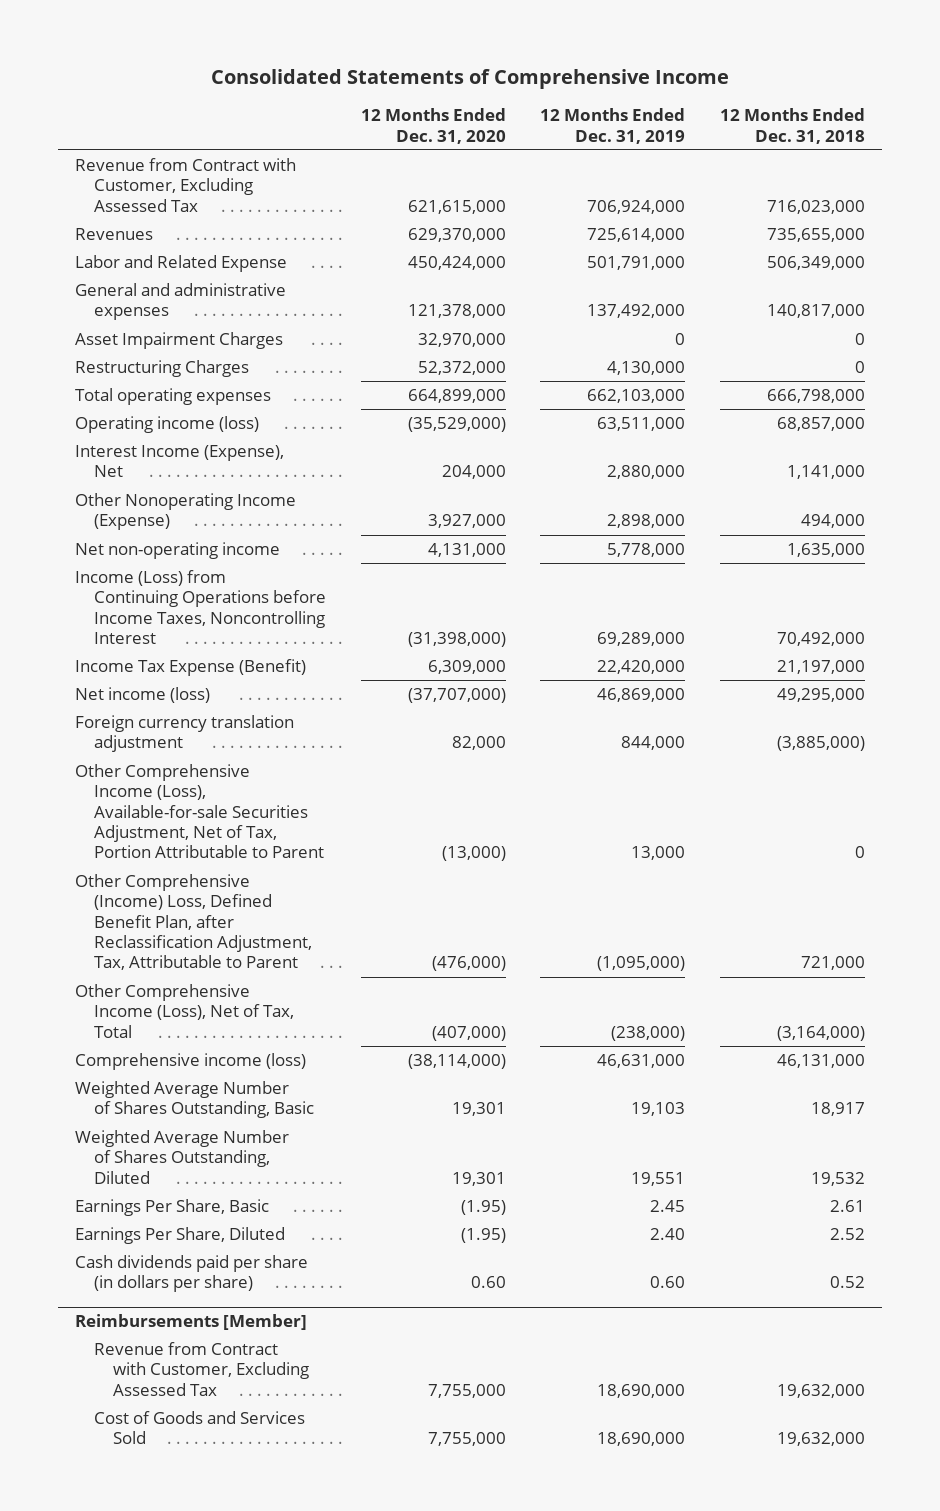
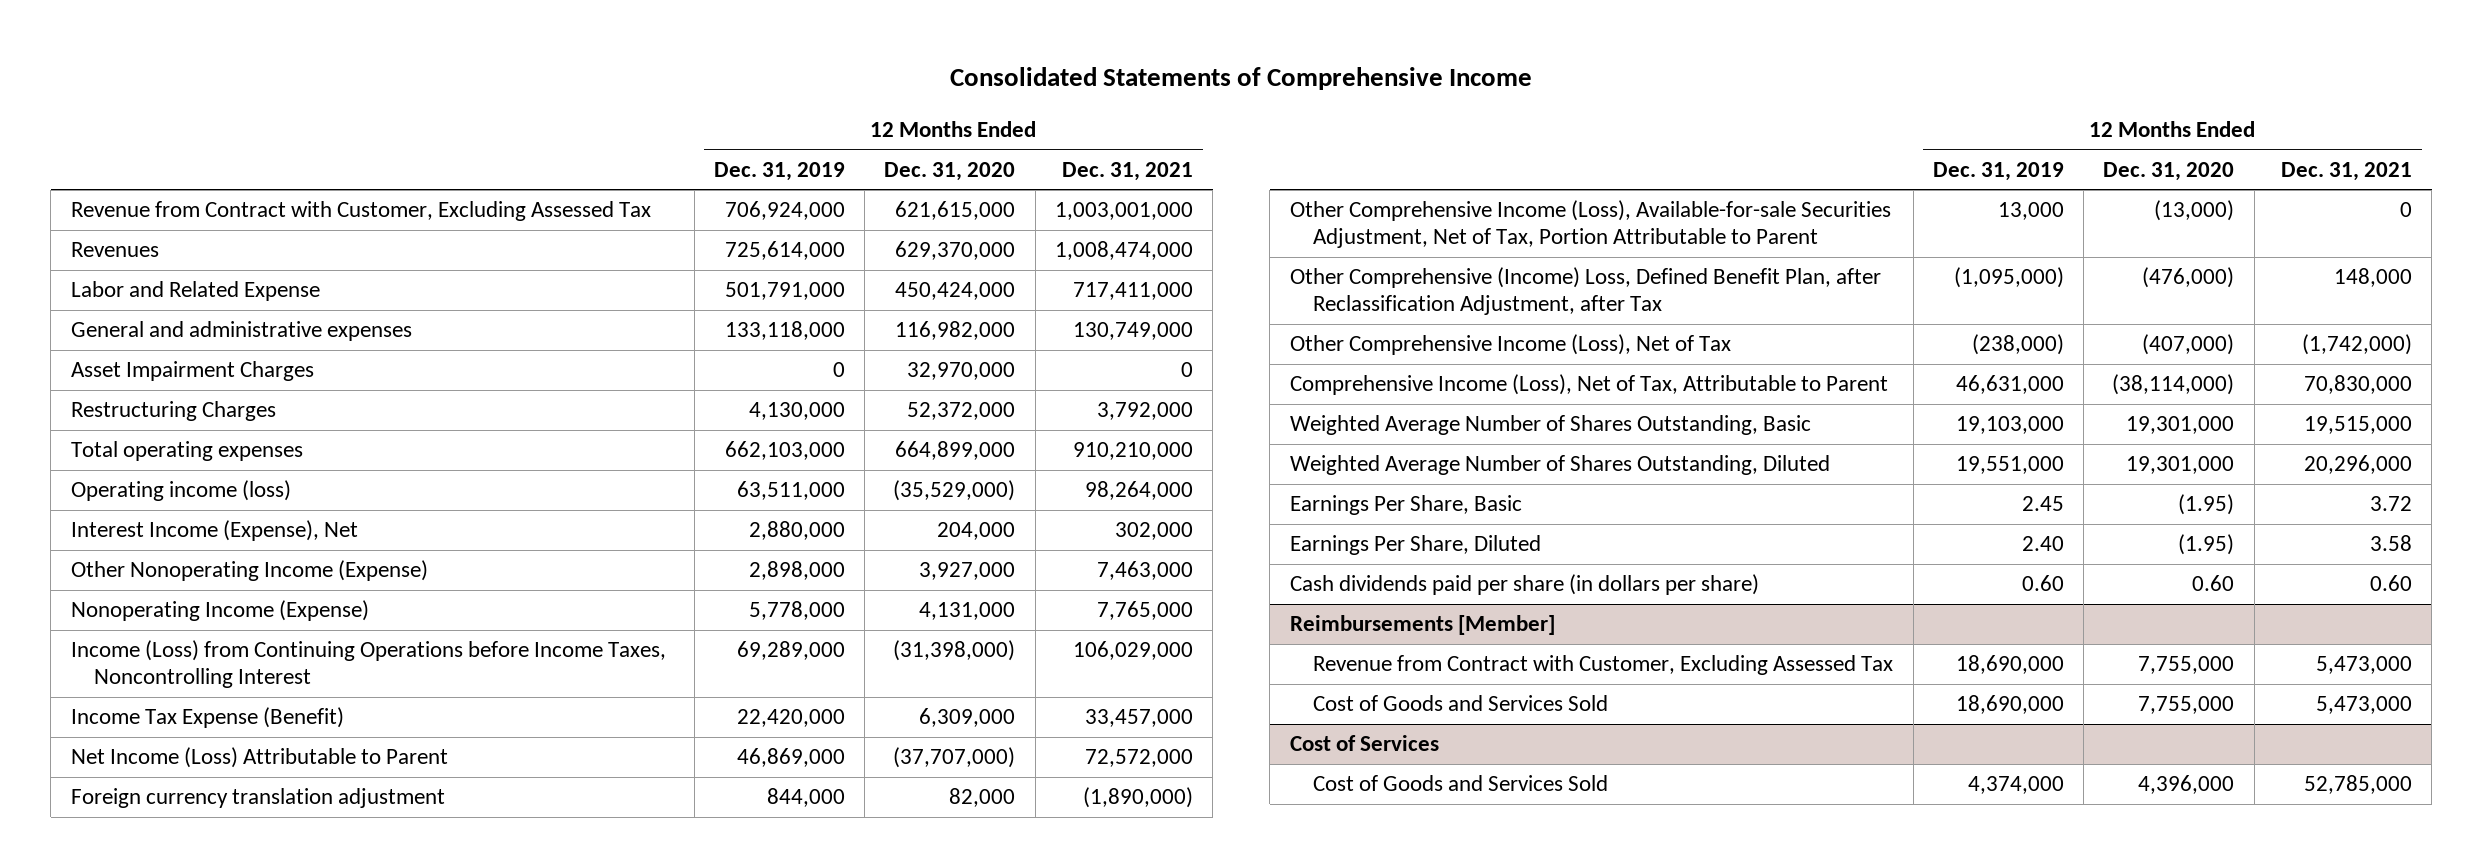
- | 12 Months Ended Dec. 31, 2020 | 12 Months Ended Dec. 31, 2019 | 12 Months Ended Dec. 31, 2018
+ | 12 Months Ended Dec. 31, 2019 | 12 Months Ended Dec. 31, 2020 | 12 Months Ended Dec. 31, 2021
- General and administrative expenses | 121,378,000 | 137,492,000 | 140,817,000
+ General and administrative expenses | 133,118,000 | 116,982,000 | 130,749,000
- Net non-operating income | 4,131,000 | 5,778,000 | 1,635,000
+ Nonoperating Income (Expense) | 5,778,000 | 4,131,000 | 7,765,000
- Net income (loss) | (37,707,000) | 46,869,000 | 49,295,000
+ Net Income (Loss) Attributable to Parent | 46,869,000 | (37,707,000) | 72,572,000
- Other Comprehensive (Income) Loss, Defined Benefit Plan, after Reclassification Adjustment, Tax, Attributable to Parent | (476,000) | (1,095,000) | 721,000
- Other Comprehensive Income (Loss), Net of Tax, Total | (407,000) | (238,000) | (3,164,000)
- Comprehensive income (loss) | (38,114,000) | 46,631,000 | 46,131,000
- Weighted Average Number of Shares Outstanding, Basic | 19,301 | 19,103 | 18,917
- Weighted Average Number of Shares Outstanding, Diluted | 19,301 | 19,551 | 19,532
+ Other Comprehensive (Income) Loss, Defined Benefit Plan, after Reclassification Adjustment, after Tax | (1,095,000) | (476,000) | 148,000
+ Other Comprehensive Income (Loss), Net of Tax | (238,000) | (407,000) | (1,742,000)
+ Comprehensive Income (Loss), Net of Tax, Attributable to Parent | 46,631,000 | (38,114,000) | 70,830,000
+ Weighted Average Number of Shares Outstanding, Basic | 19,103,000 | 19,301,000 | 19,515,000
+ Weighted Average Number of Shares Outstanding, Diluted | 19,551,000 | 19,301,000 | 20,296,000
+ Cost of Services
+ Cost of Goods and Services Sold | 4,374,000 | 4,396,000 | 52,785,000

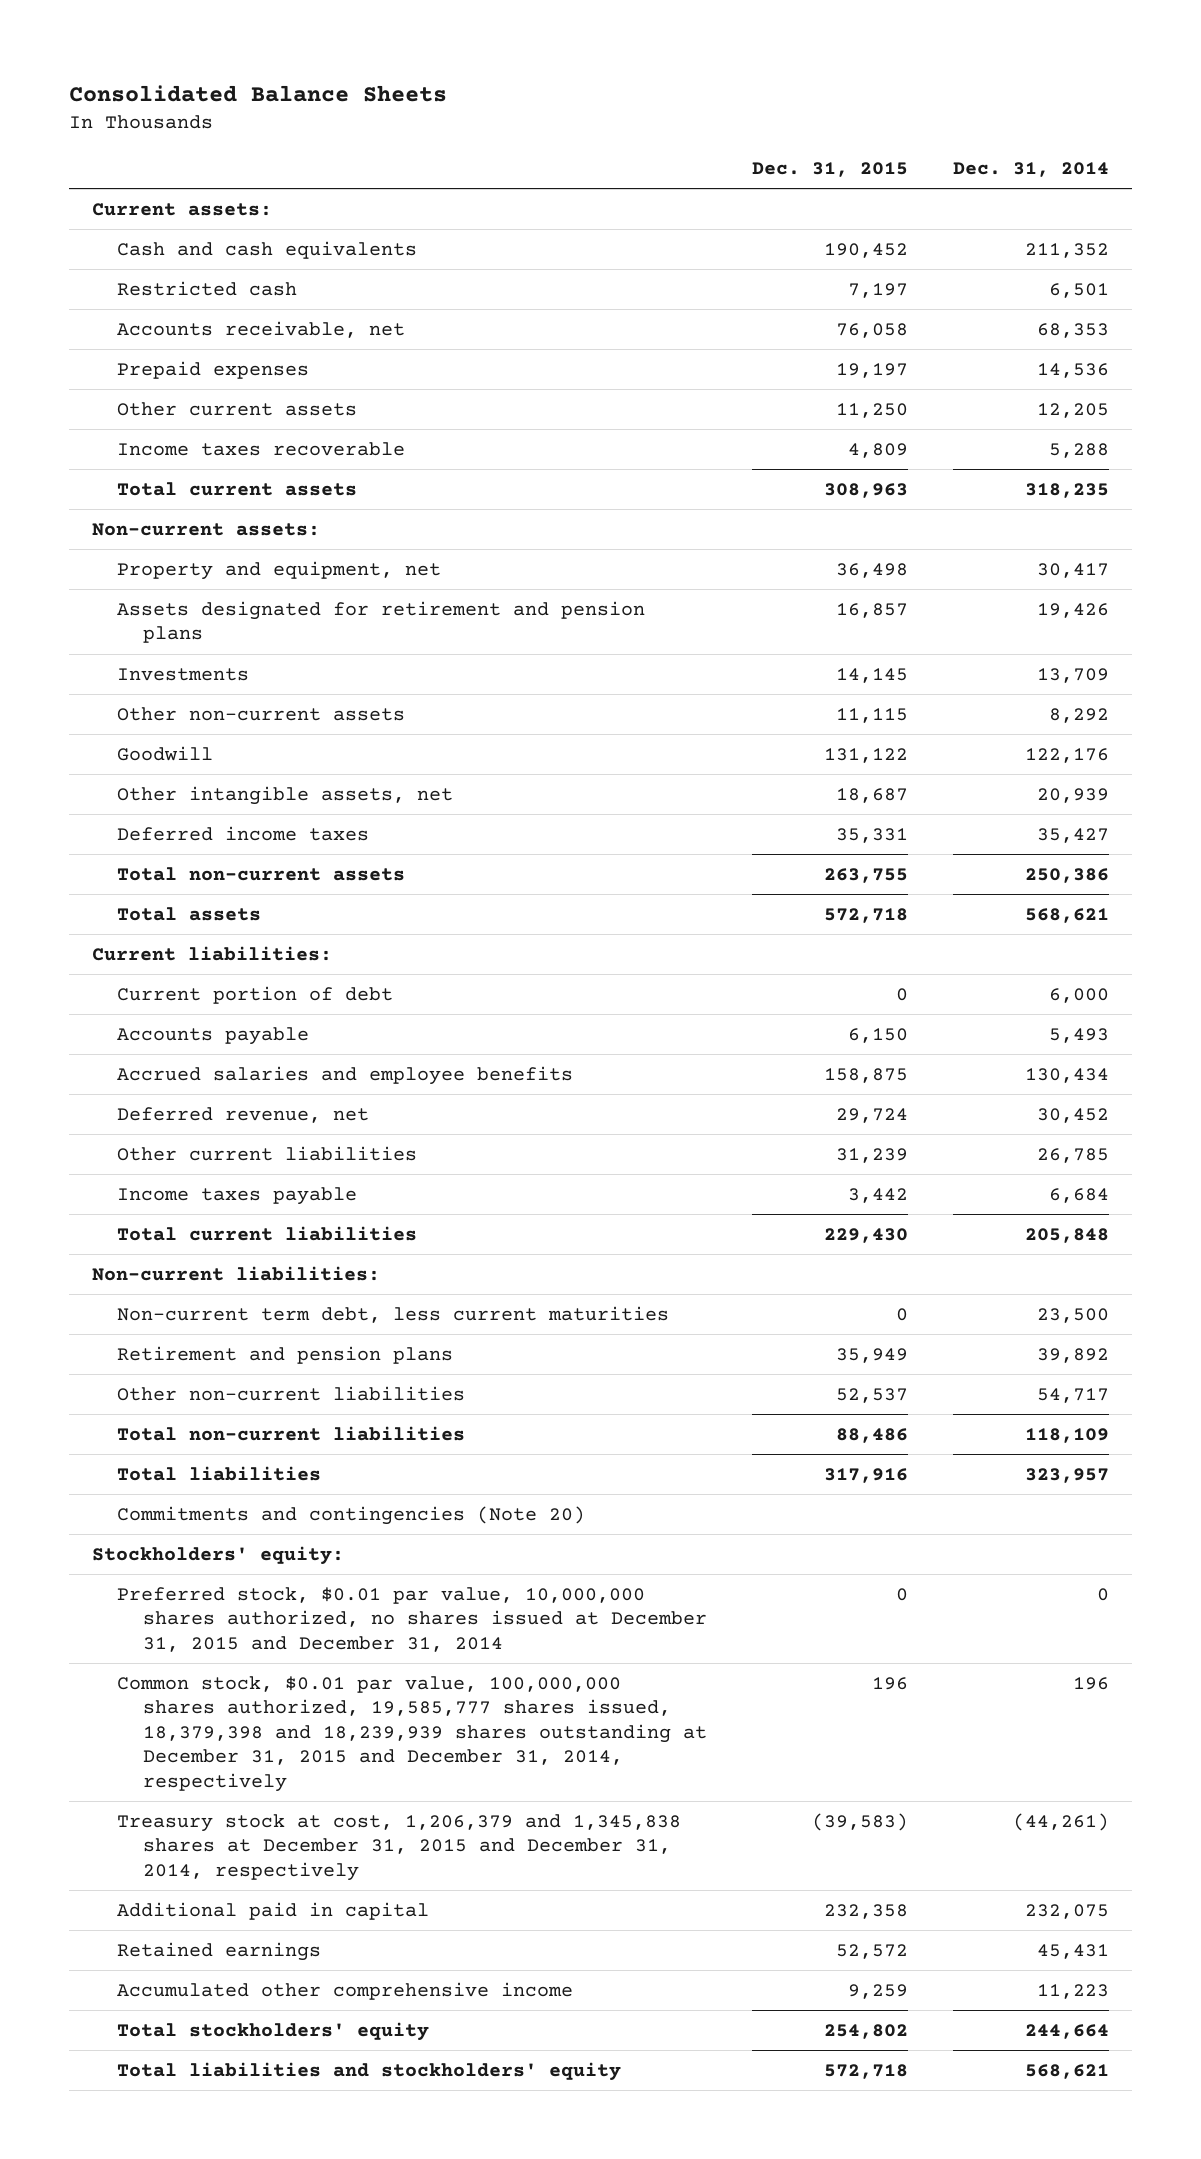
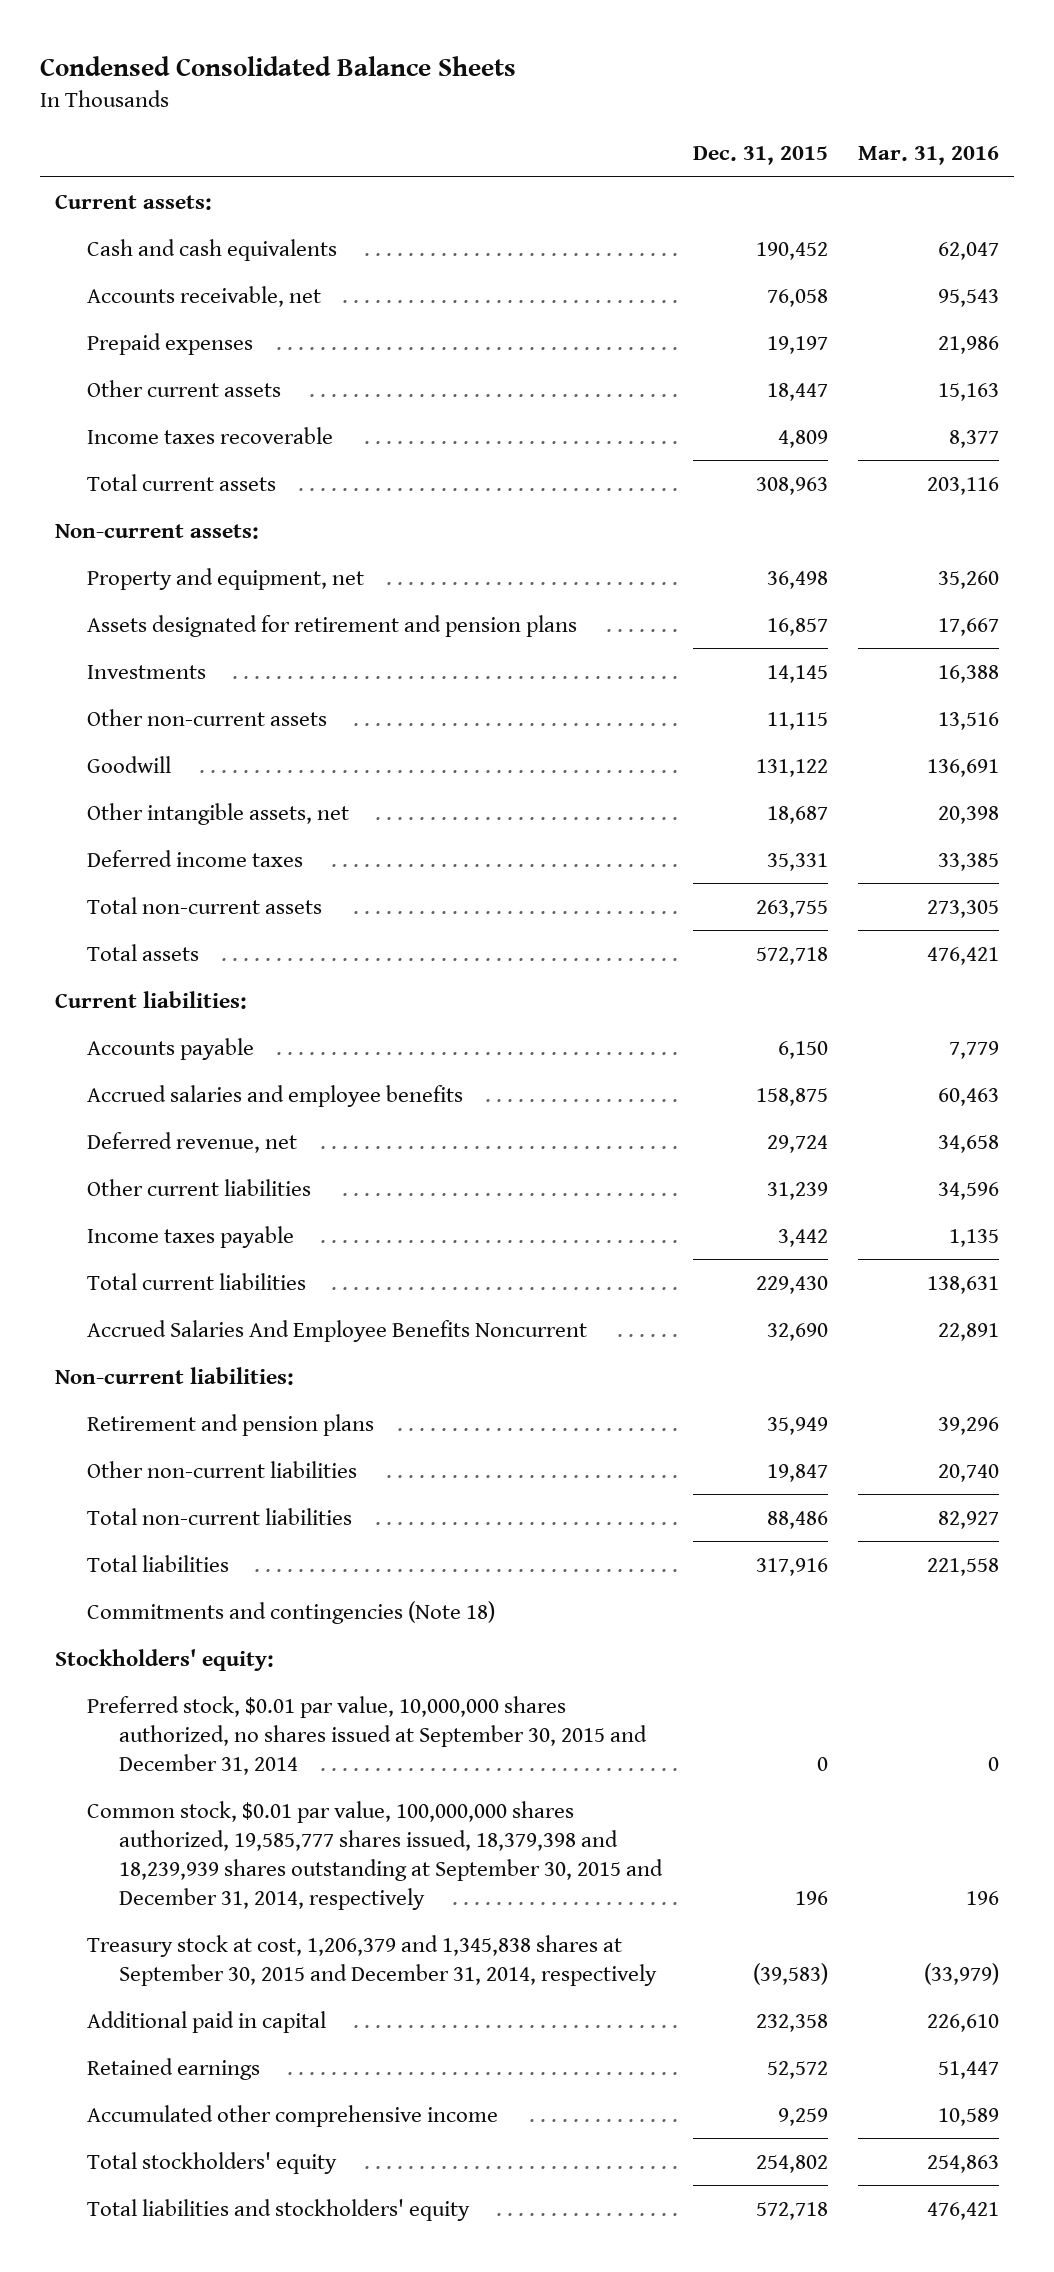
- Consolidated Balance Sheets
+ Condensed Consolidated Balance Sheets
- | Dec. 31, 2015 | Dec. 31, 2014
+ | Dec. 31, 2015 | Mar. 31, 2016
- Restricted cash | 7,197 | 6,501
- Other current assets | 11,250 | 12,205
+ Other current assets | 18,447 | 15,163
- Current portion of debt | 0 | 6,000
+ Accrued Salaries And Employee Benefits Noncurrent | 32,690 | 22,891
- Non-current term debt, less current maturities | 0 | 23,500
- Other non-current liabilities | 52,537 | 54,717
+ Other non-current liabilities | 19,847 | 20,740
- Commitments and contingencies (Note 20)
+ Commitments and contingencies (Note 18)
- Preferred stock, $0.01 par value, 10,000,000 shares authorized, no shares issued at December 31, 2015 and December 31, 2014 | 0 | 0
- Common stock, $0.01 par value, 100,000,000 shares authorized, 19,585,777 shares issued, 18,379,398 and 18,239,939 shares outstanding at December 31, 2015 and December 31, 2014, respectively | 196 | 196
- Treasury stock at cost, 1,206,379 and 1,345,838 shares at December 31, 2015 and December 31, 2014, respectively | (39,583) | (44,261)
+ Preferred stock, $0.01 par value, 10,000,000 shares authorized, no shares issued at September 30, 2015 and December 31, 2014 | 0 | 0
+ Common stock, $0.01 par value, 100,000,000 shares authorized, 19,585,777 shares issued, 18,379,398 and 18,239,939 shares outstanding at September 30, 2015 and December 31, 2014, respectively | 196 | 196
+ Treasury stock at cost, 1,206,379 and 1,345,838 shares at September 30, 2015 and December 31, 2014, respectively | (39,583) | (33,979)

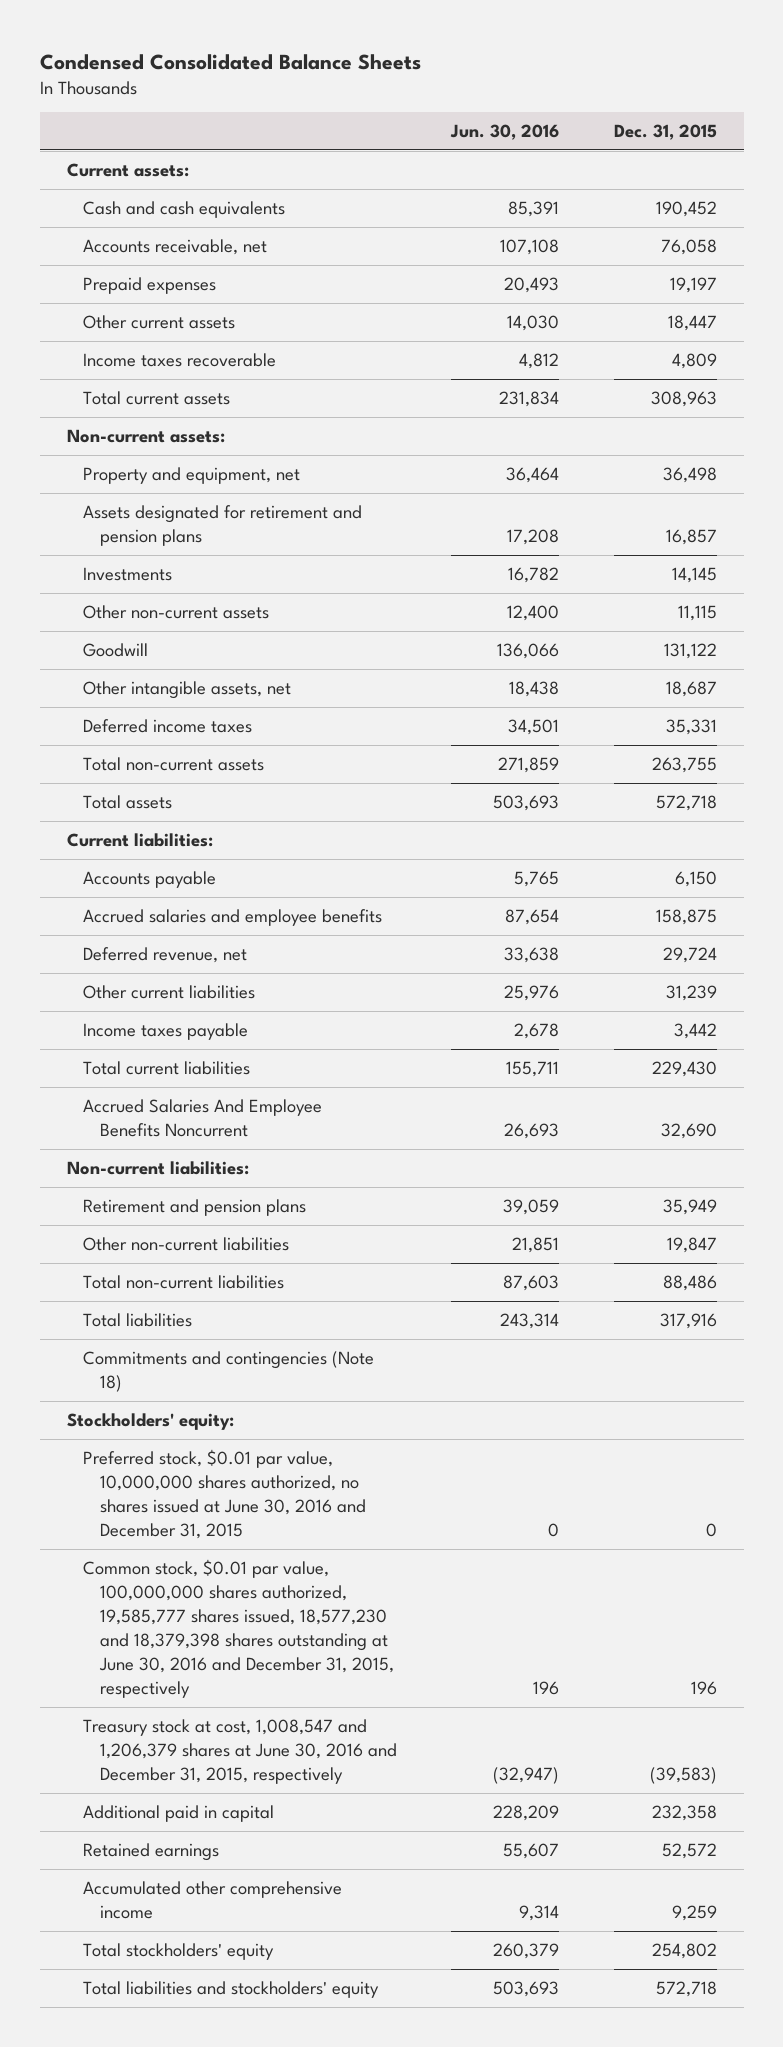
- | Dec. 31, 2015 | Mar. 31, 2016
+ | Jun. 30, 2016 | Dec. 31, 2015
- Preferred stock, $0.01 par value, 10,000,000 shares authorized, no shares issued at September 30, 2015 and December 31, 2014 | 0 | 0
- Common stock, $0.01 par value, 100,000,000 shares authorized, 19,585,777 shares issued, 18,379,398 and 18,239,939 shares outstanding at September 30, 2015 and December 31, 2014, respectively | 196 | 196
- Treasury stock at cost, 1,206,379 and 1,345,838 shares at September 30, 2015 and December 31, 2014, respectively | (39,583) | (33,979)
+ Preferred stock, $0.01 par value, 10,000,000 shares authorized, no shares issued at June 30, 2016 and December 31, 2015 | 0 | 0
+ Common stock, $0.01 par value, 100,000,000 shares authorized, 19,585,777 shares issued, 18,577,230 and 18,379,398 shares outstanding at June 30, 2016 and December 31, 2015, respectively | 196 | 196
+ Treasury stock at cost, 1,008,547 and 1,206,379 shares at June 30, 2016 and December 31, 2015, respectively | (32,947) | (39,583)

